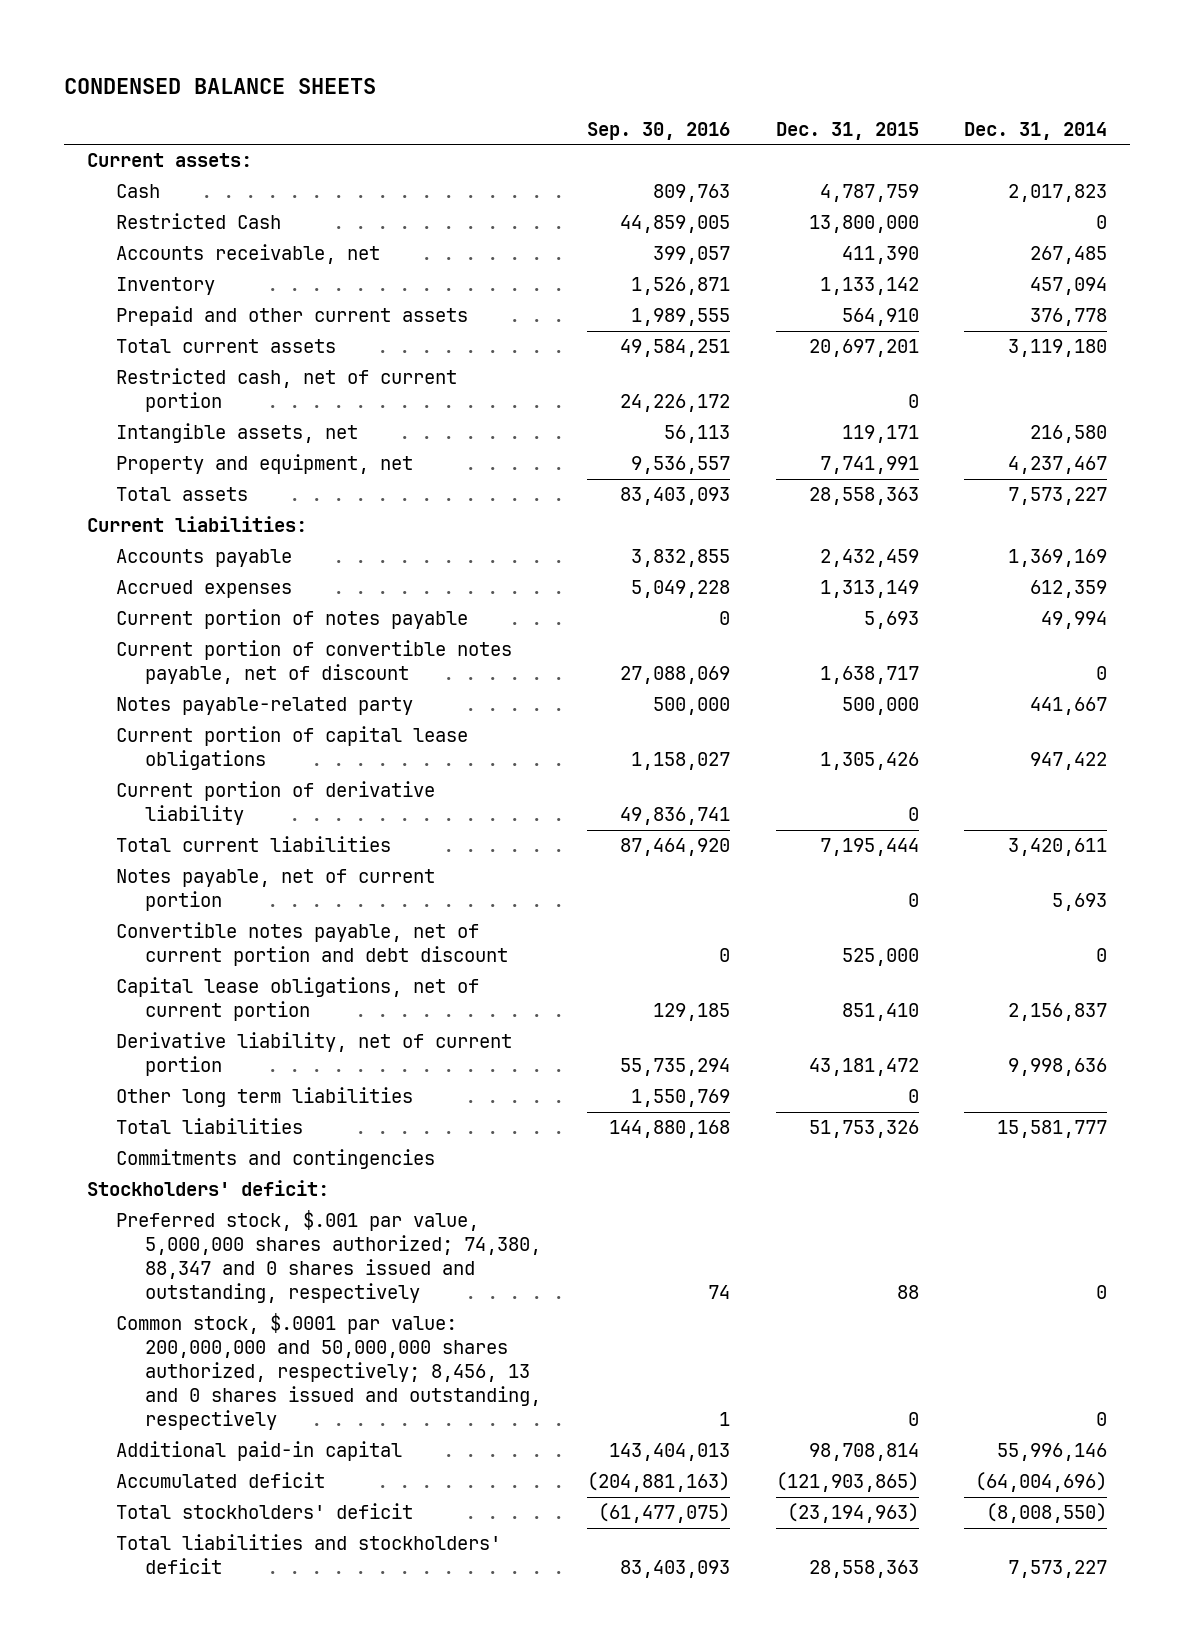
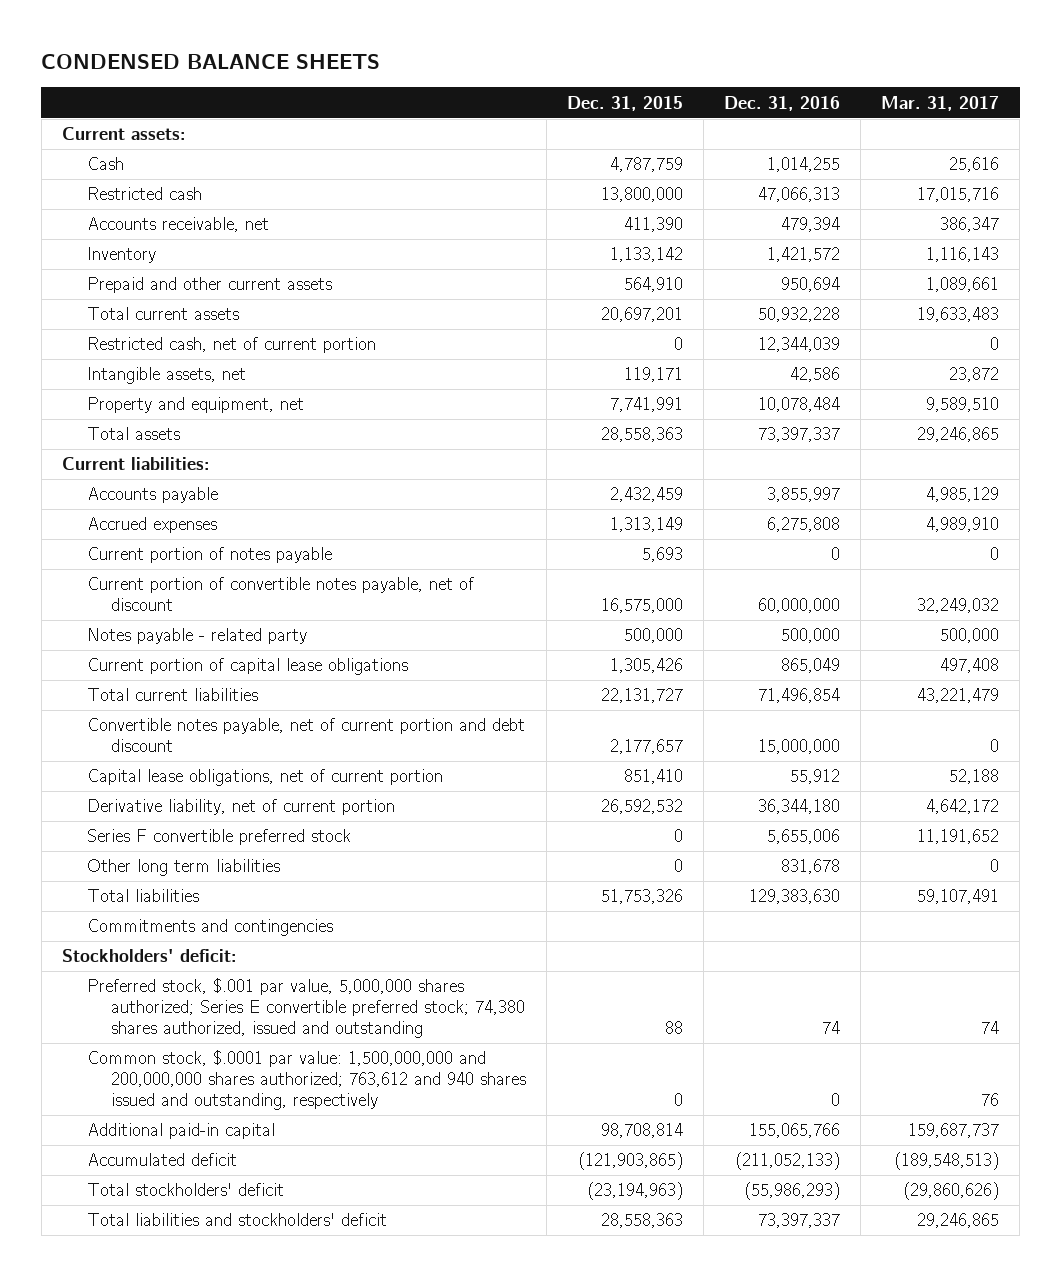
- | Sep. 30, 2016 | Dec. 31, 2015 | Dec. 31, 2014
+ | Dec. 31, 2015 | Dec. 31, 2016 | Mar. 31, 2017
- Restricted Cash | 44,859,005 | 13,800,000 | 0
+ Restricted cash | 13,800,000 | 47,066,313 | 17,015,716
- Current portion of convertible notes payable, net of discount | 27,088,069 | 1,638,717 | 0
- Notes payable-related party | 500,000 | 500,000 | 441,667
+ Current portion of convertible notes payable, net of discount | 16,575,000 | 60,000,000 | 32,249,032
+ Notes payable - related party | 500,000 | 500,000 | 500,000
- Current portion of derivative liability | 49,836,741 | 0 |
- Total current liabilities | 87,464,920 | 7,195,444 | 3,420,611
- Notes payable, net of current portion | | 0 | 5,693
- Convertible notes payable, net of current portion and debt discount | 0 | 525,000 | 0
+ Total current liabilities | 22,131,727 | 71,496,854 | 43,221,479
+ Convertible notes payable, net of current portion and debt discount | 2,177,657 | 15,000,000 | 0
- Derivative liability, net of current portion | 55,735,294 | 43,181,472 | 9,998,636
+ Derivative liability, net of current portion | 26,592,532 | 36,344,180 | 4,642,172
+ Series F convertible preferred stock | 0 | 5,655,006 | 11,191,652
- Preferred stock, $.001 par value, 5,000,000 shares authorized; 74,380, 88,347 and 0 shares issued and outstanding, respectively | 74 | 88 | 0
- Common stock, $.0001 par value: 200,000,000 and 50,000,000 shares authorized, respectively; 8,456, 13 and 0 shares issued and outstanding, respectively | 1 | 0 | 0
+ Preferred stock, $.001 par value, 5,000,000 shares authorized; Series E convertible preferred stock; 74,380 shares authorized, issued and outstanding | 88 | 74 | 74
+ Common stock, $.0001 par value: 1,500,000,000 and 200,000,000 shares authorized; 763,612 and 940 shares issued and outstanding, respectively | 0 | 0 | 76

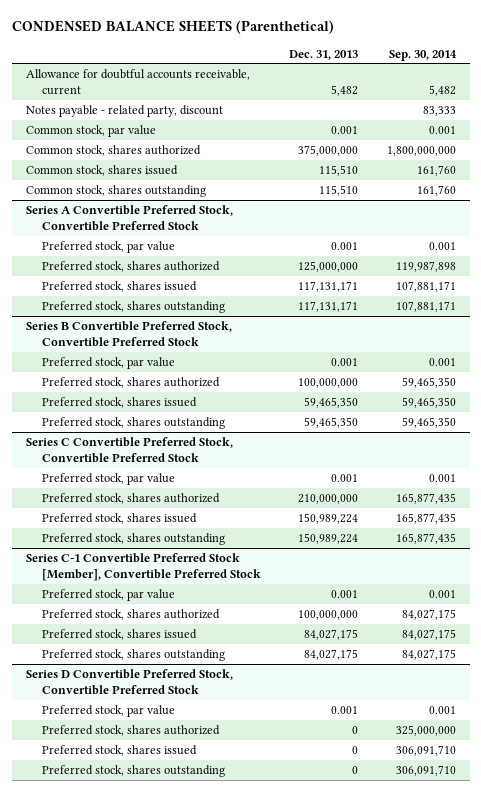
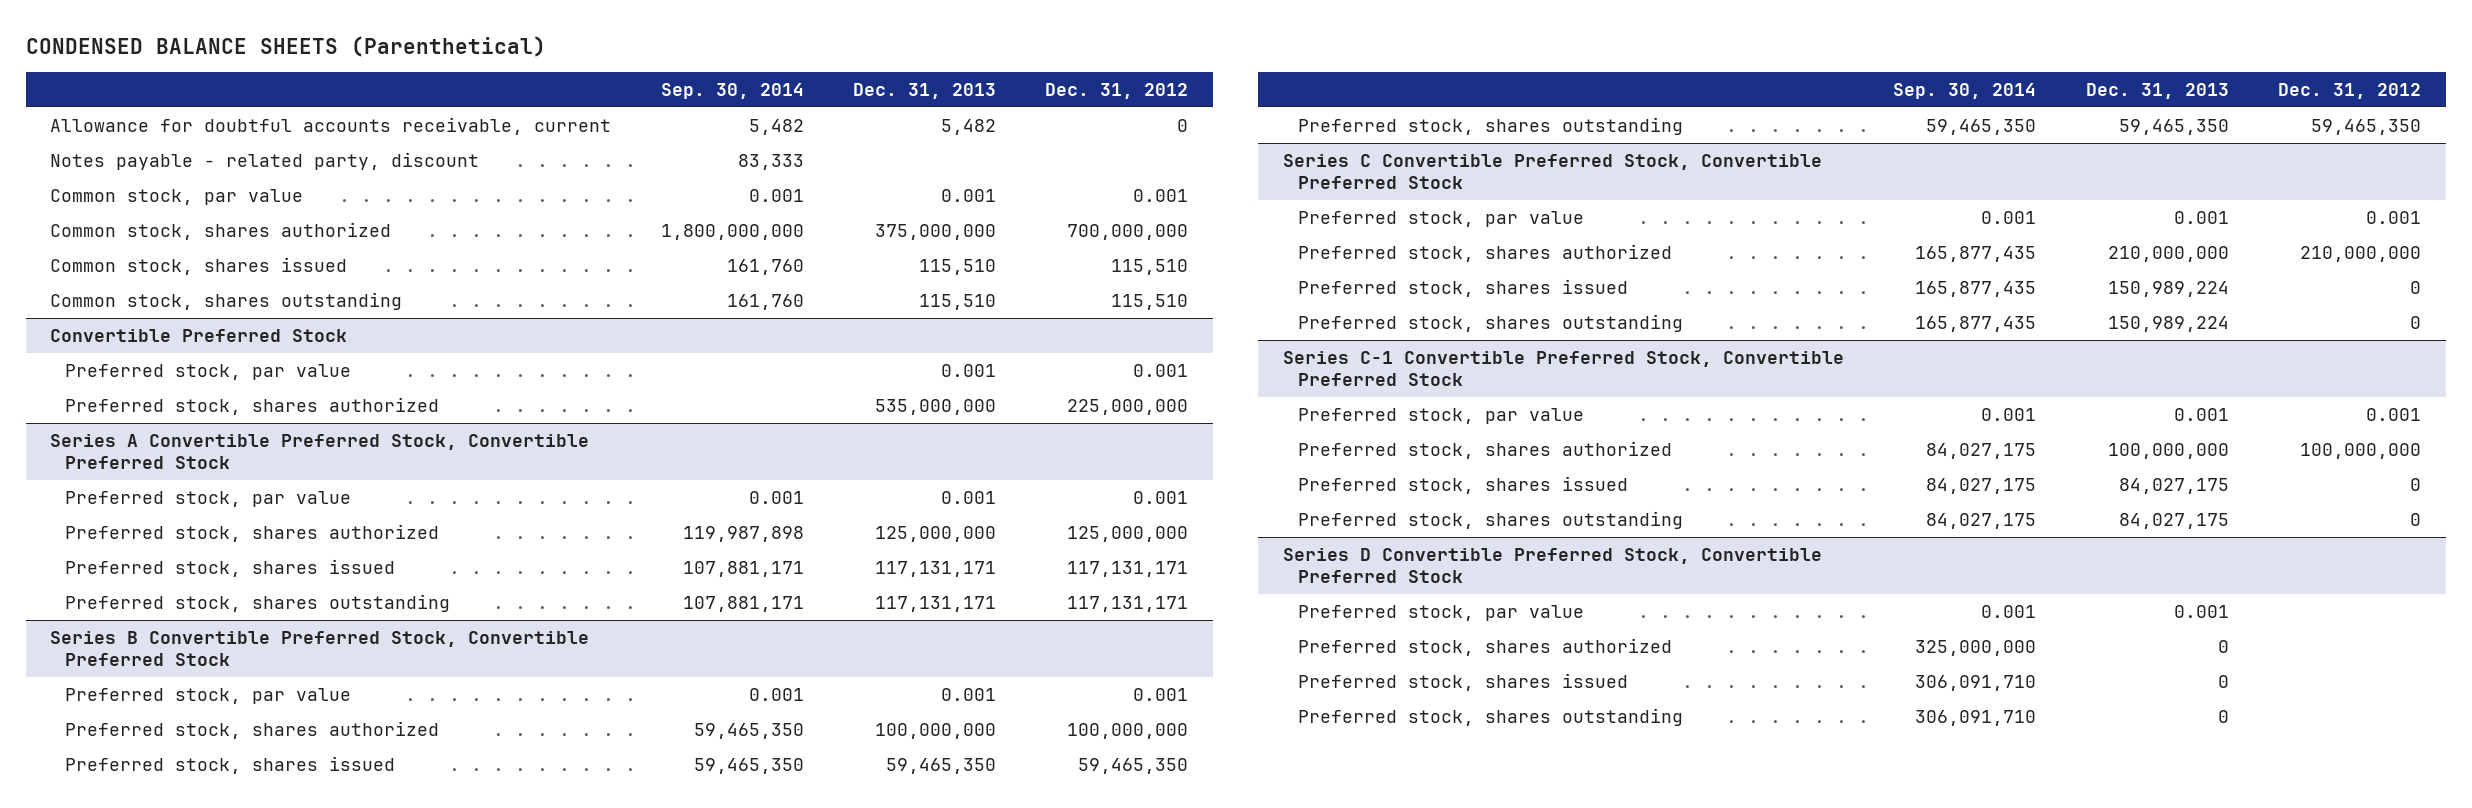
- | Dec. 31, 2013 | Sep. 30, 2014
+ | Sep. 30, 2014 | Dec. 31, 2013 | Dec. 31, 2012
+ Convertible Preferred Stock
+ Preferred stock, par value | | 0.001 | 0.001
+ Preferred stock, shares authorized | | 535,000,000 | 225,000,000
- Series C-1 Convertible Preferred Stock [Member], Convertible Preferred Stock
+ Series C-1 Convertible Preferred Stock, Convertible Preferred Stock

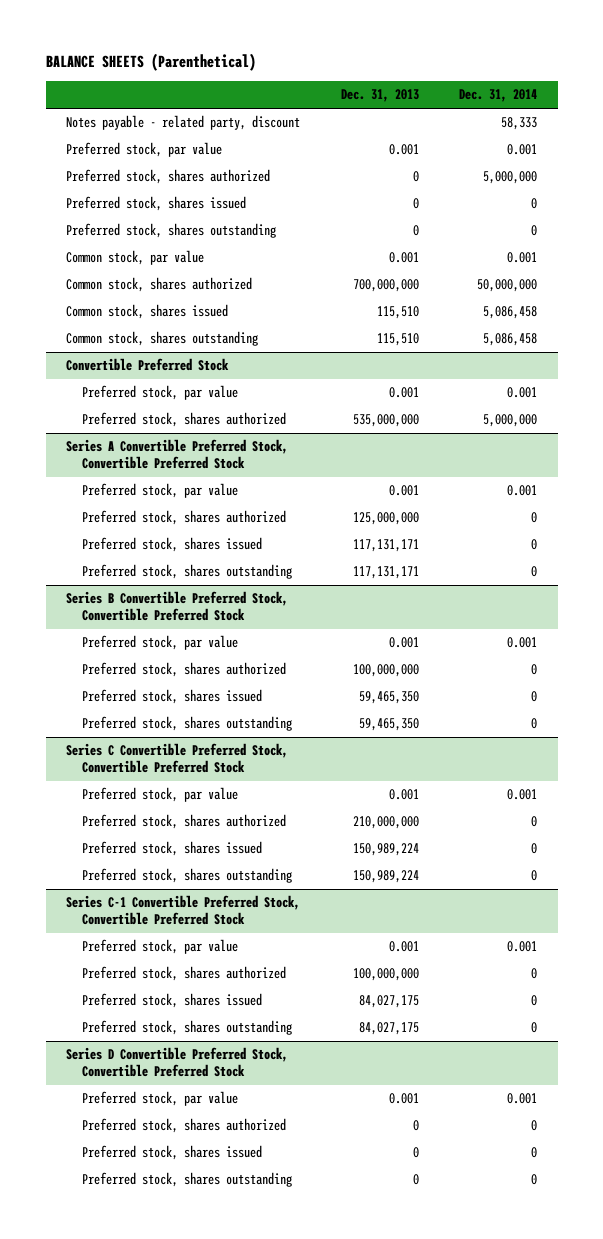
- CONDENSED BALANCE SHEETS (Parenthetical)
+ BALANCE SHEETS (Parenthetical)
- | Sep. 30, 2014 | Dec. 31, 2013 | Dec. 31, 2012
+ | Dec. 31, 2013 | Dec. 31, 2014
- Allowance for doubtful accounts receivable, current | 5,482 | 5,482 | 0
+ Preferred stock, par value | 0.001 | 0.001
+ Preferred stock, shares authorized | 0 | 5,000,000
+ Preferred stock, shares issued | 0 | 0
+ Preferred stock, shares outstanding | 0 | 0
- Common stock, shares authorized | 1,800,000,000 | 375,000,000 | 700,000,000
+ Common stock, shares authorized | 700,000,000 | 50,000,000

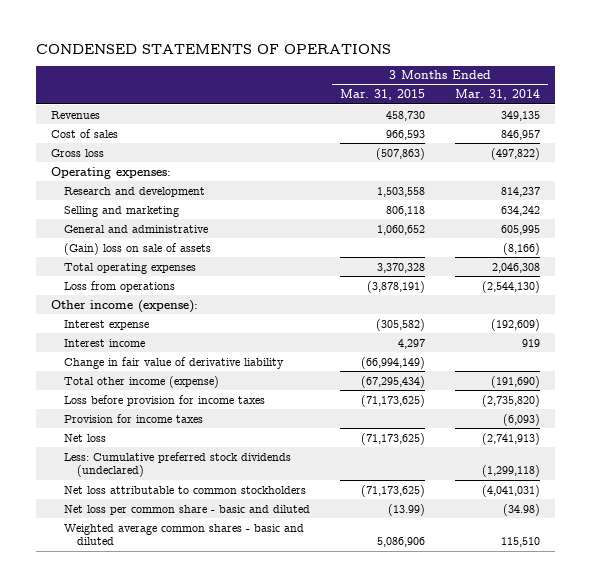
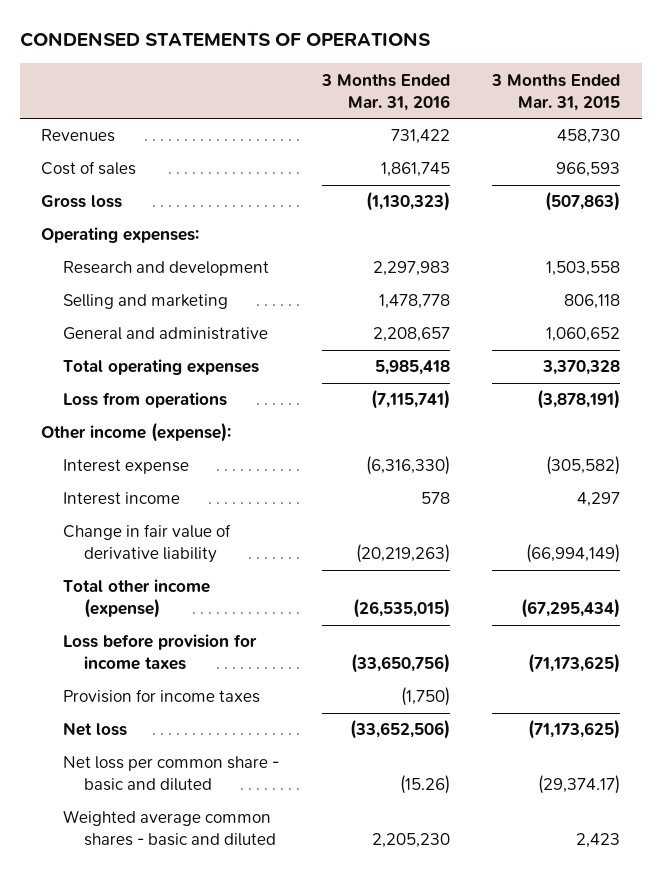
- | 3 Months Ended Mar. 31, 2015 | 3 Months Ended Mar. 31, 2014
+ | 3 Months Ended Mar. 31, 2016 | 3 Months Ended Mar. 31, 2015
- (Gain) loss on sale of assets | | (8,166)
- Less: Cumulative preferred stock dividends (undeclared) | | (1,299,118)
- Net loss attributable to common stockholders | (71,173,625) | (4,041,031)
- Net loss per common share - basic and diluted | (13.99) | (34.98)
- Weighted average common shares - basic and diluted | 5,086,906 | 115,510
+ Net loss per common share - basic and diluted | (15.26) | (29,374.17)
+ Weighted average common shares - basic and diluted | 2,205,230 | 2,423

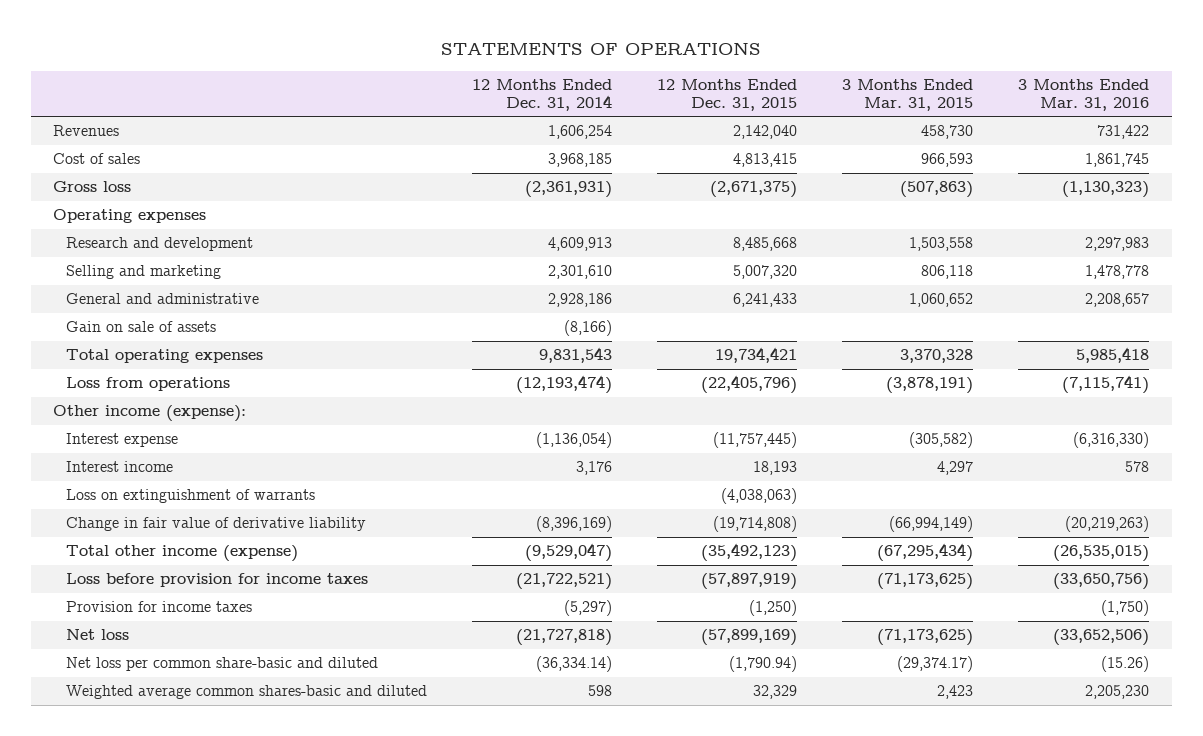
- CONDENSED STATEMENTS OF OPERATIONS
+ STATEMENTS OF OPERATIONS
- | 3 Months Ended Mar. 31, 2016 | 3 Months Ended Mar. 31, 2015
+ | 12 Months Ended Dec. 31, 2014 | 12 Months Ended Dec. 31, 2015 | 3 Months Ended Mar. 31, 2015 | 3 Months Ended Mar. 31, 2016
- Operating expenses:
+ Operating expenses
+ Gain on sale of assets | (8,166) | | |
+ Loss on extinguishment of warrants | | (4,038,063) | |
- Net loss per common share - basic and diluted | (15.26) | (29,374.17)
- Weighted average common shares - basic and diluted | 2,205,230 | 2,423
+ Net loss per common share-basic and diluted | (36,334.14) | (1,790.94) | (29,374.17) | (15.26)
+ Weighted average common shares-basic and diluted | 598 | 32,329 | 2,423 | 2,205,230

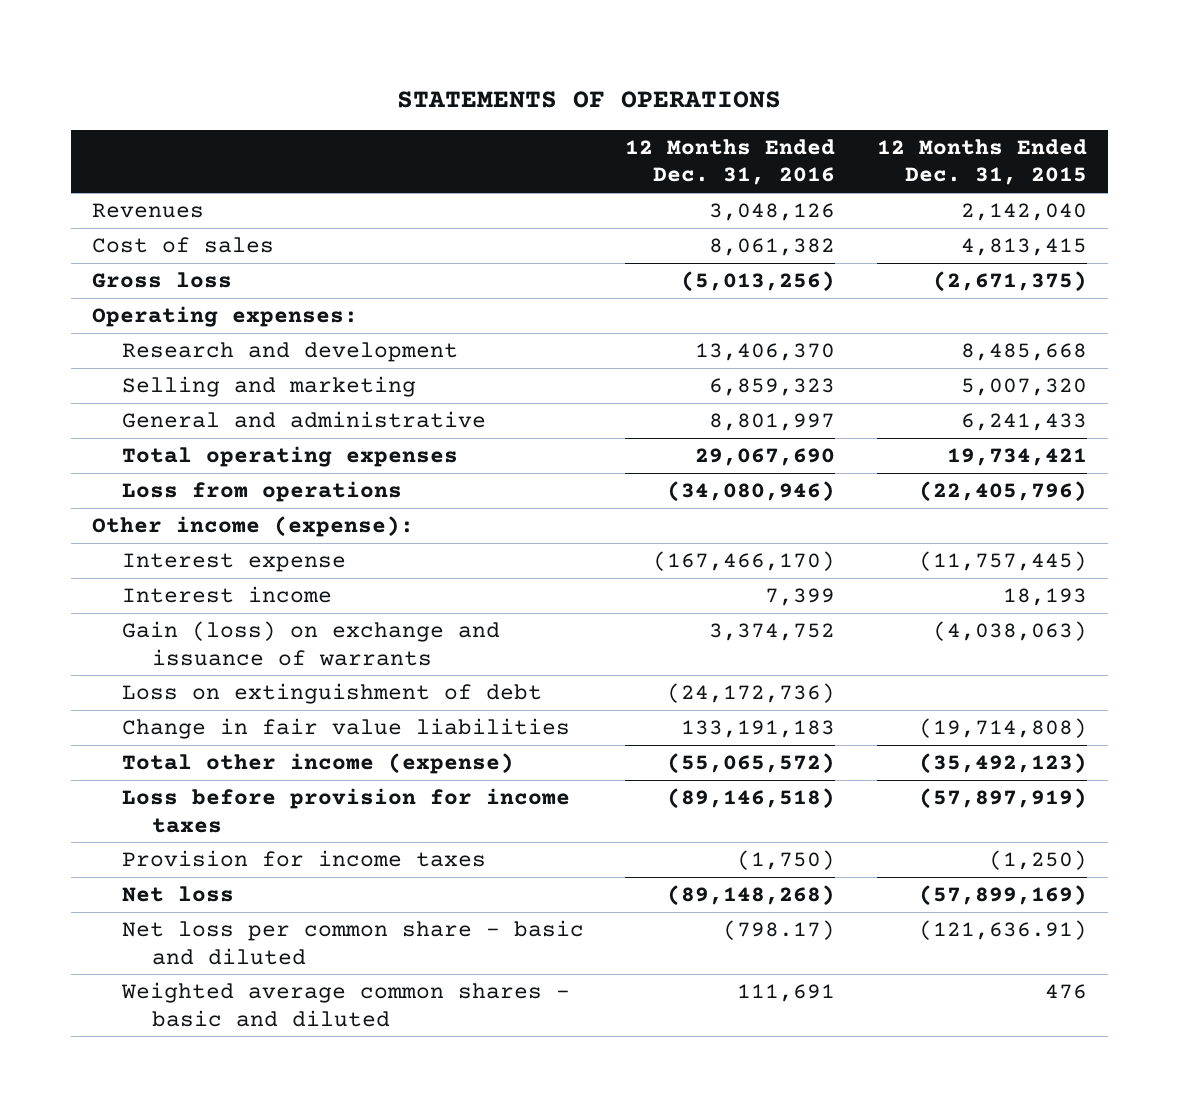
- | 12 Months Ended Dec. 31, 2014 | 12 Months Ended Dec. 31, 2015 | 3 Months Ended Mar. 31, 2015 | 3 Months Ended Mar. 31, 2016
+ | 12 Months Ended Dec. 31, 2016 | 12 Months Ended Dec. 31, 2015
- Operating expenses
+ Operating expenses:
- Gain on sale of assets | (8,166) | | |
- Loss on extinguishment of warrants | | (4,038,063) | |
- Change in fair value of derivative liability | (8,396,169) | (19,714,808) | (66,994,149) | (20,219,263)
+ Gain (loss) on exchange and issuance of warrants | 3,374,752 | (4,038,063)
+ Loss on extinguishment of debt | (24,172,736) |
+ Change in fair value liabilities | 133,191,183 | (19,714,808)
- Net loss per common share-basic and diluted | (36,334.14) | (1,790.94) | (29,374.17) | (15.26)
- Weighted average common shares-basic and diluted | 598 | 32,329 | 2,423 | 2,205,230
+ Net loss per common share - basic and diluted | (798.17) | (121,636.91)
+ Weighted average common shares - basic and diluted | 111,691 | 476

